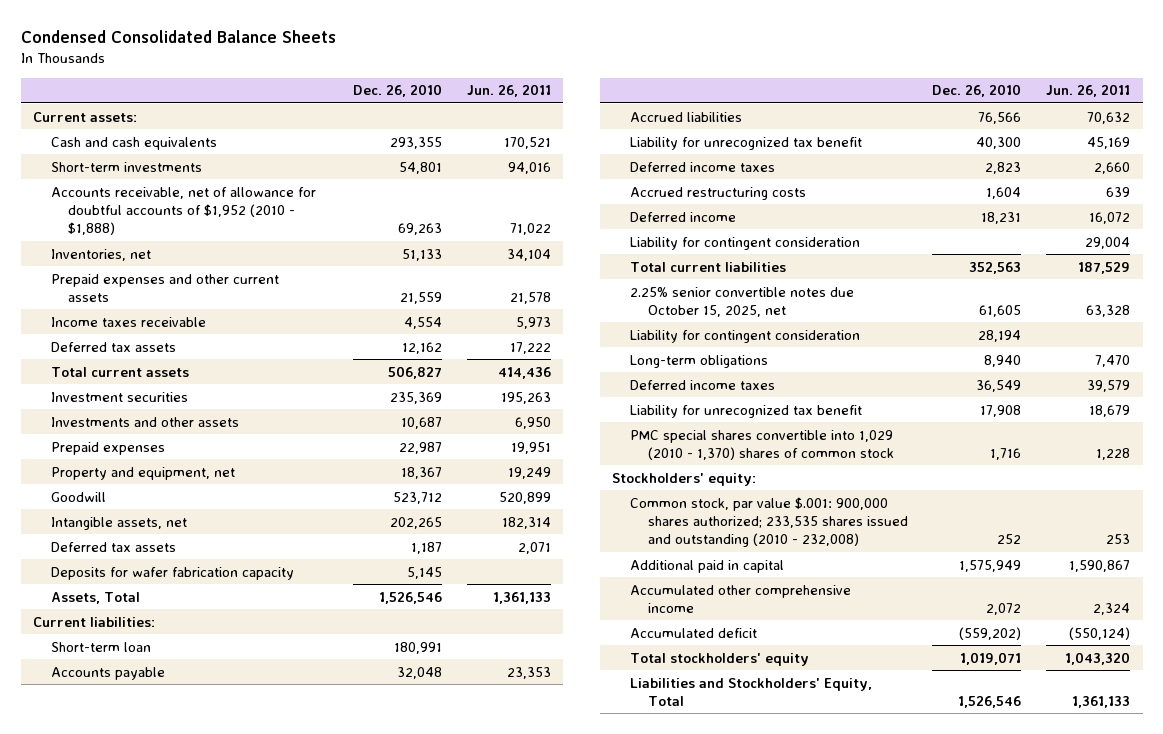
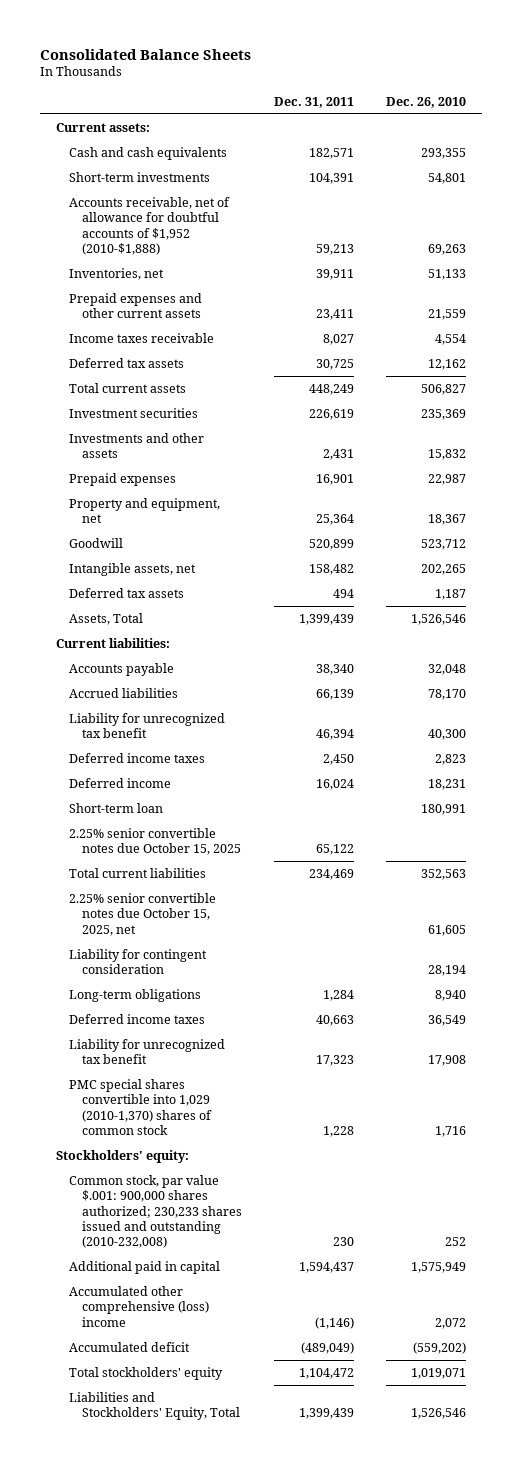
- Condensed Consolidated Balance Sheets
+ Consolidated Balance Sheets
- | Dec. 26, 2010 | Jun. 26, 2011
+ | Dec. 31, 2011 | Dec. 26, 2010
- Accounts receivable, net of allowance for doubtful accounts of $1,952 (2010 - $1,888) | 69,263 | 71,022
+ Accounts receivable, net of allowance for doubtful accounts of $1,952 (2010-$1,888) | 59,213 | 69,263
- Investments and other assets | 10,687 | 6,950
+ Investments and other assets | 2,431 | 15,832
- Deposits for wafer fabrication capacity | 5,145 |
- Accrued liabilities | 76,566 | 70,632
+ Accrued liabilities | 66,139 | 78,170
- Accrued restructuring costs | 1,604 | 639
- Liability for contingent consideration | | 29,004
moved down: Short-term loan | | 180,991
+ 2.25% senior convertible notes due October 15, 2025 | 65,122 |
- PMC special shares convertible into 1,029 (2010 - 1,370) shares of common stock | 1,716 | 1,228
+ PMC special shares convertible into 1,029 (2010-1,370) shares of common stock | 1,228 | 1,716
- Common stock, par value $.001: 900,000 shares authorized; 233,535 shares issued and outstanding (2010 - 232,008) | 252 | 253
+ Common stock, par value $.001: 900,000 shares authorized; 230,233 shares issued and outstanding (2010-232,008) | 230 | 252
- Accumulated other comprehensive income | 2,072 | 2,324
+ Accumulated other comprehensive (loss) income | (1,146) | 2,072

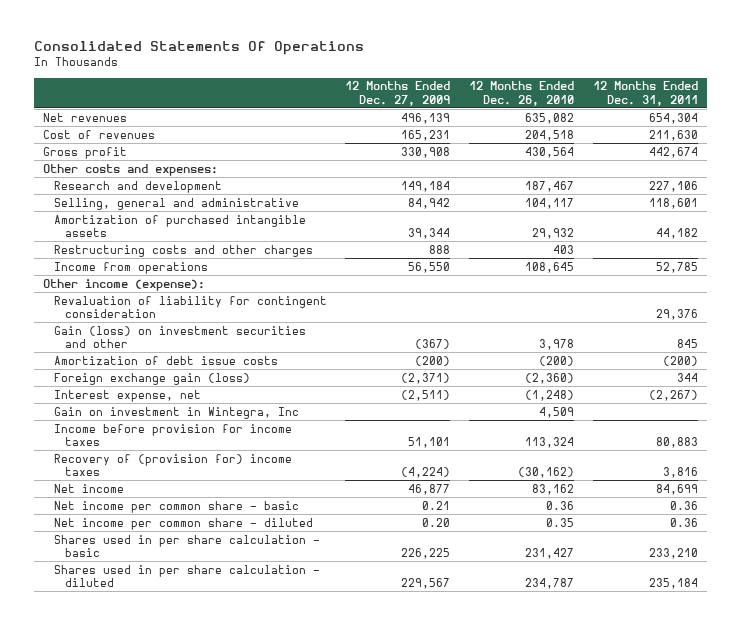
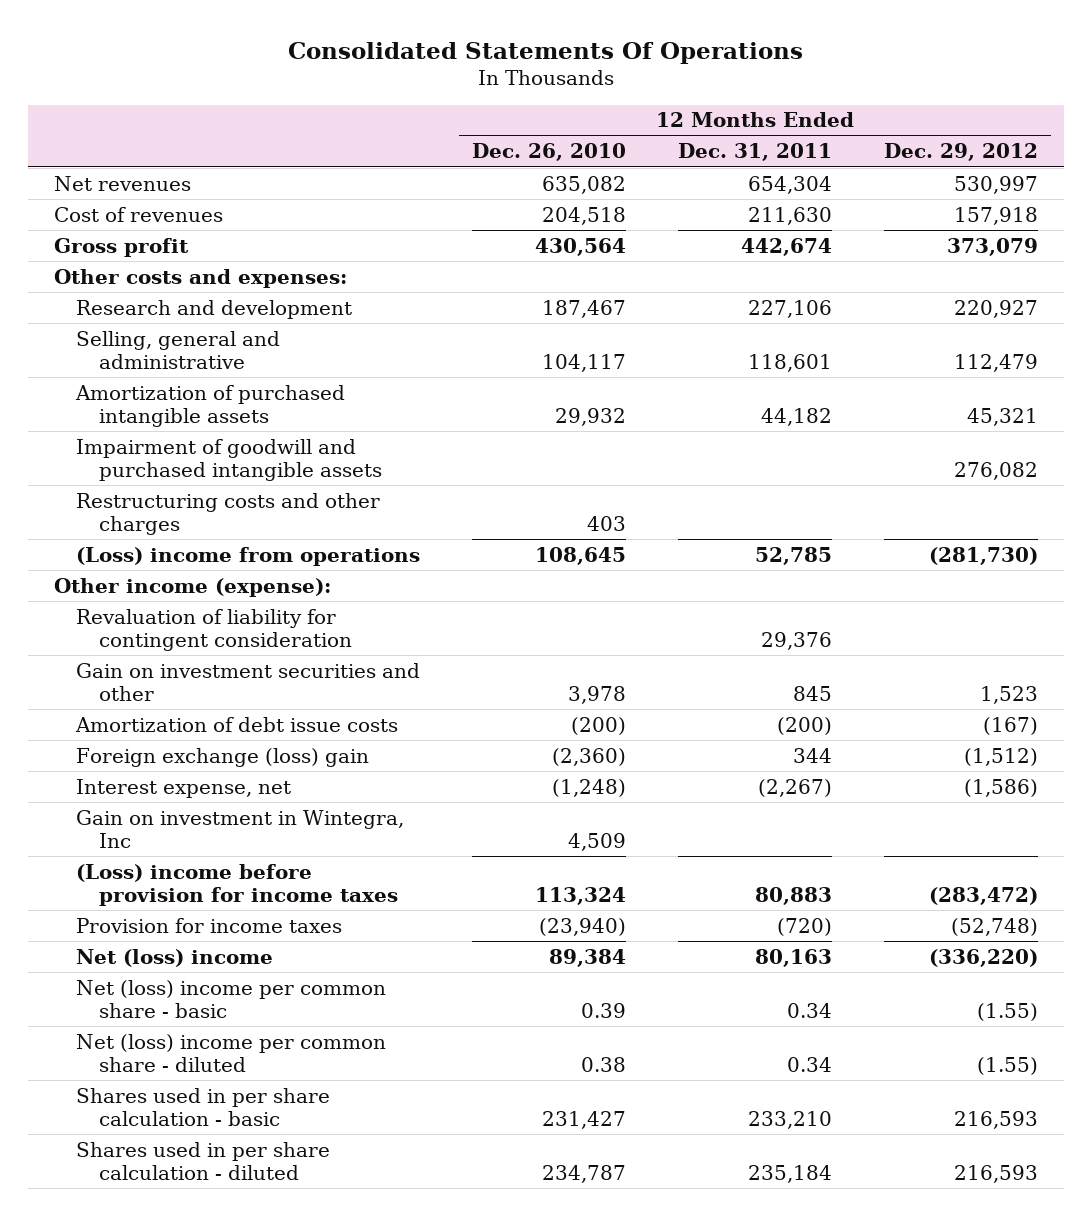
- | 12 Months Ended Dec. 27, 2009 | 12 Months Ended Dec. 26, 2010 | 12 Months Ended Dec. 31, 2011
+ | 12 Months Ended Dec. 26, 2010 | 12 Months Ended Dec. 31, 2011 | 12 Months Ended Dec. 29, 2012
+ Impairment of goodwill and purchased intangible assets | | | 276,082
- Income from operations | 56,550 | 108,645 | 52,785
+ (Loss) income from operations | 108,645 | 52,785 | (281,730)
- Gain (loss) on investment securities and other | (367) | 3,978 | 845
+ Gain on investment securities and other | 3,978 | 845 | 1,523
- Foreign exchange gain (loss) | (2,371) | (2,360) | 344
+ Foreign exchange (loss) gain | (2,360) | 344 | (1,512)
- Income before provision for income taxes | 51,101 | 113,324 | 80,883
- Recovery of (provision for) income taxes | (4,224) | (30,162) | 3,816
- Net income | 46,877 | 83,162 | 84,699
- Net income per common share - basic | 0.21 | 0.36 | 0.36
- Net income per common share - diluted | 0.20 | 0.35 | 0.36
+ (Loss) income before provision for income taxes | 113,324 | 80,883 | (283,472)
+ Provision for income taxes | (23,940) | (720) | (52,748)
+ Net (loss) income | 89,384 | 80,163 | (336,220)
+ Net (loss) income per common share - basic | 0.39 | 0.34 | (1.55)
+ Net (loss) income per common share - diluted | 0.38 | 0.34 | (1.55)

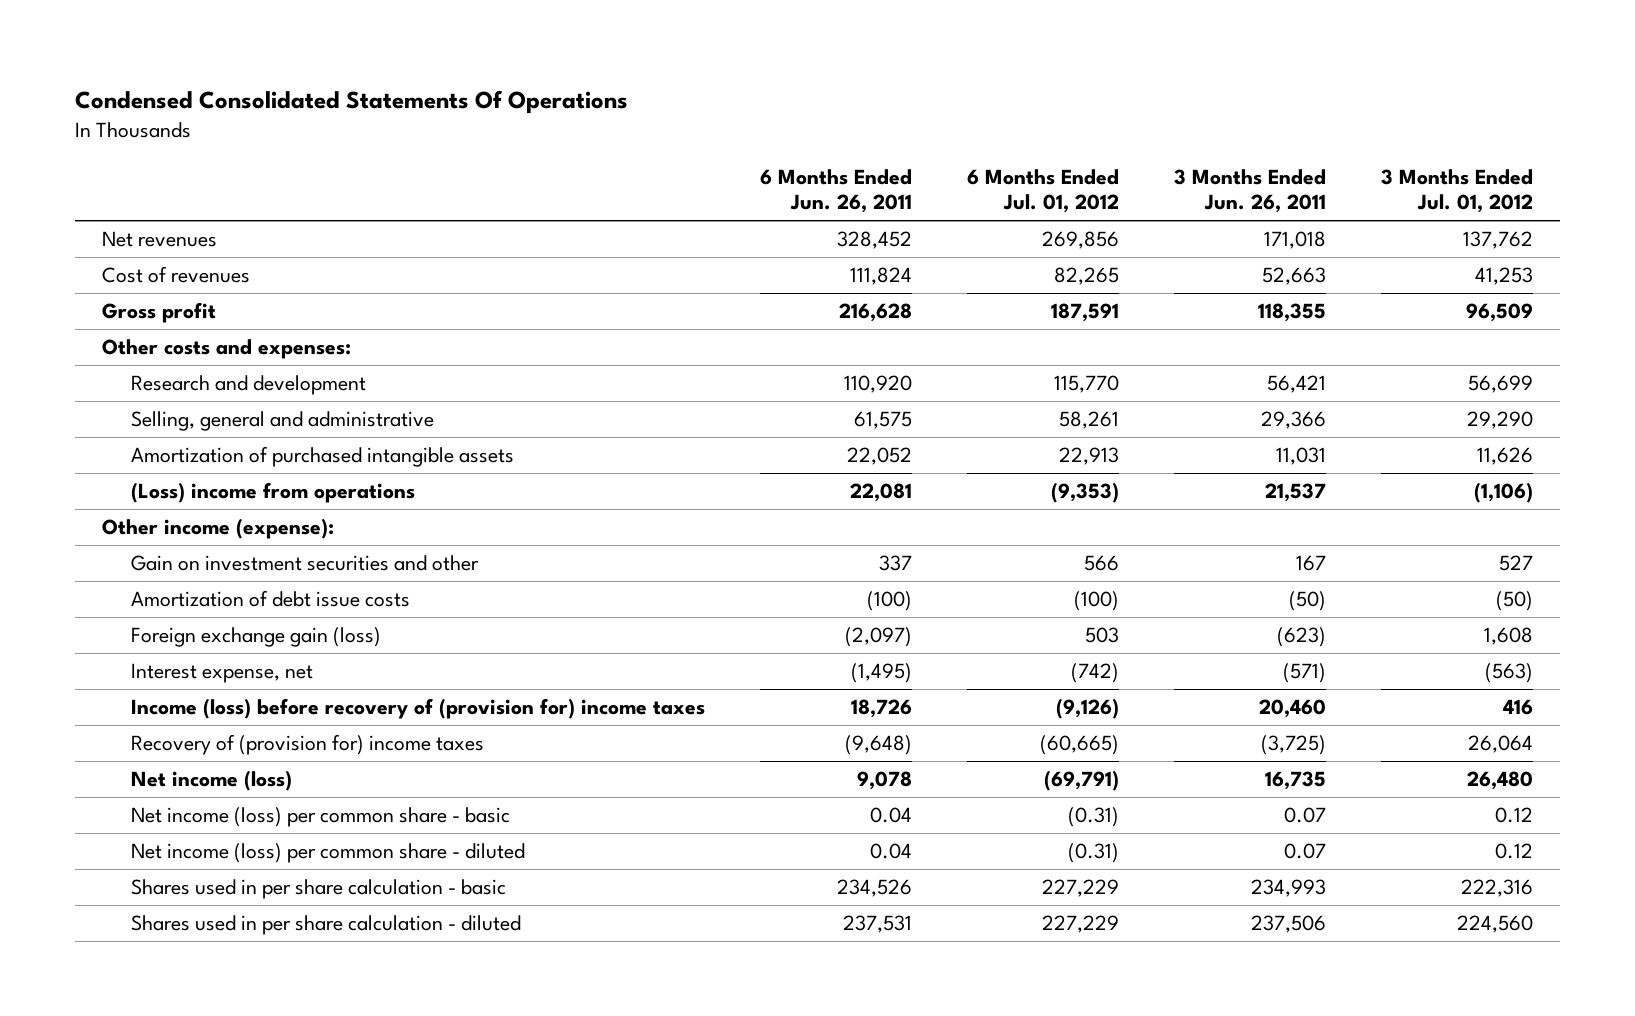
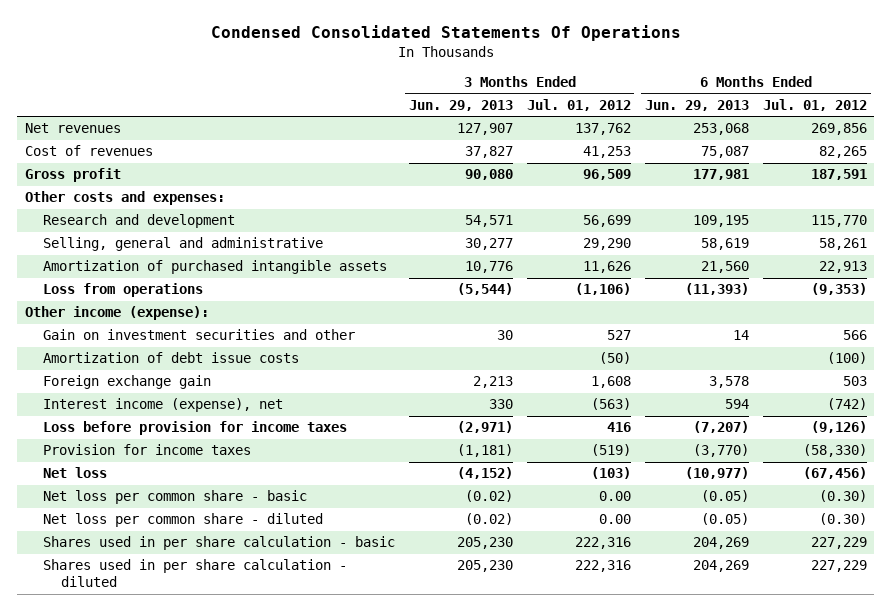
- | 6 Months Ended Jun. 26, 2011 | 6 Months Ended Jul. 01, 2012 | 3 Months Ended Jun. 26, 2011 | 3 Months Ended Jul. 01, 2012
+ | 3 Months Ended Jun. 29, 2013 | 3 Months Ended Jul. 01, 2012 | 6 Months Ended Jun. 29, 2013 | 6 Months Ended Jul. 01, 2012
- (Loss) income from operations | 22,081 | (9,353) | 21,537 | (1,106)
+ Loss from operations | (5,544) | (1,106) | (11,393) | (9,353)
- Foreign exchange gain (loss) | (2,097) | 503 | (623) | 1,608
- Interest expense, net | (1,495) | (742) | (571) | (563)
- Income (loss) before recovery of (provision for) income taxes | 18,726 | (9,126) | 20,460 | 416
- Recovery of (provision for) income taxes | (9,648) | (60,665) | (3,725) | 26,064
- Net income (loss) | 9,078 | (69,791) | 16,735 | 26,480
- Net income (loss) per common share - basic | 0.04 | (0.31) | 0.07 | 0.12
- Net income (loss) per common share - diluted | 0.04 | (0.31) | 0.07 | 0.12
+ Foreign exchange gain | 2,213 | 1,608 | 3,578 | 503
+ Interest income (expense), net | 330 | (563) | 594 | (742)
+ Loss before provision for income taxes | (2,971) | 416 | (7,207) | (9,126)
+ Provision for income taxes | (1,181) | (519) | (3,770) | (58,330)
+ Net loss | (4,152) | (103) | (10,977) | (67,456)
+ Net loss per common share - basic | (0.02) | 0.00 | (0.05) | (0.30)
+ Net loss per common share - diluted | (0.02) | 0.00 | (0.05) | (0.30)
- Shares used in per share calculation - diluted | 237,531 | 227,229 | 237,506 | 224,560
+ Shares used in per share calculation - diluted | 205,230 | 222,316 | 204,269 | 227,229

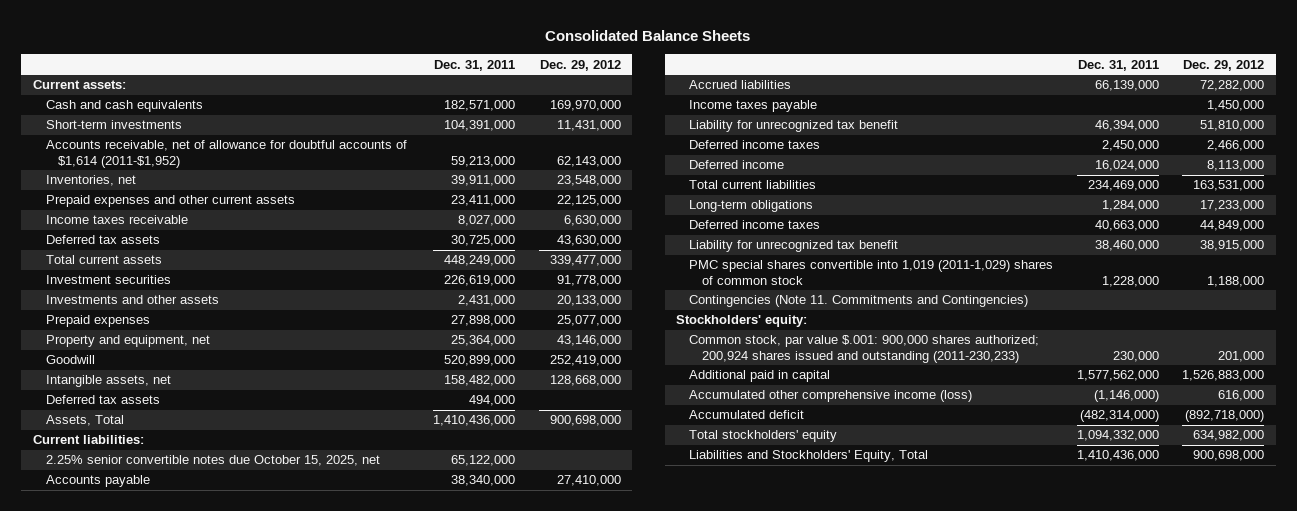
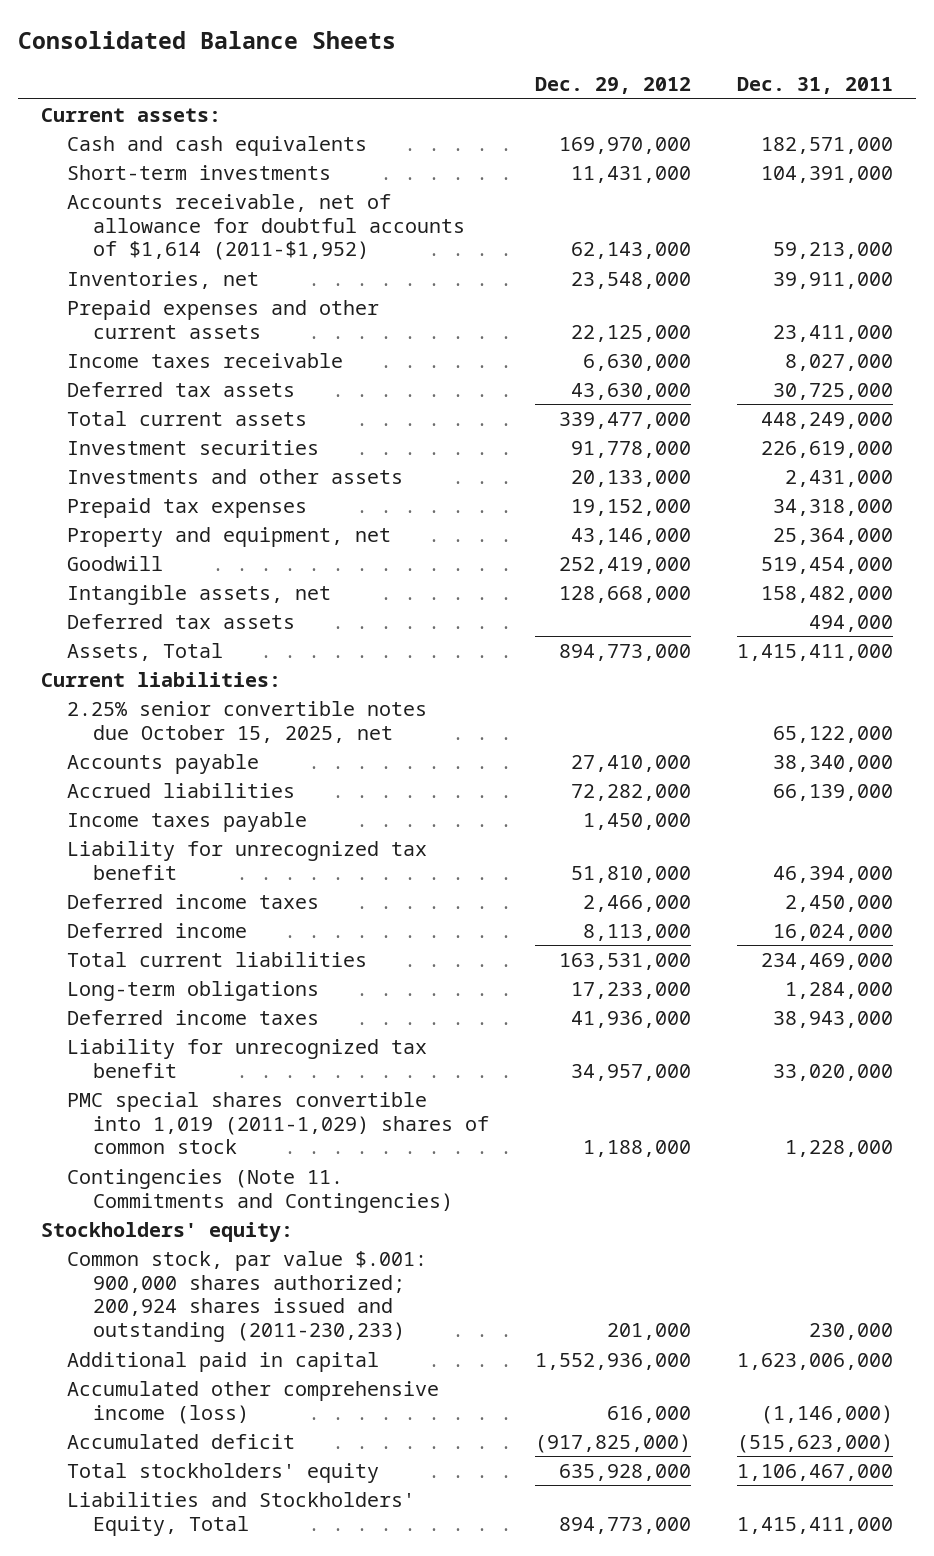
- | Dec. 31, 2011 | Dec. 29, 2012
+ | Dec. 29, 2012 | Dec. 31, 2011
- Prepaid expenses | 27,898,000 | 25,077,000
+ Prepaid tax expenses | 19,152,000 | 34,318,000
- Goodwill | 520,899,000 | 252,419,000
+ Goodwill | 252,419,000 | 519,454,000
- Assets, Total | 1,410,436,000 | 900,698,000
+ Assets, Total | 894,773,000 | 1,415,411,000
- Deferred income taxes | 40,663,000 | 44,849,000
- Liability for unrecognized tax benefit | 38,460,000 | 38,915,000
+ Deferred income taxes | 41,936,000 | 38,943,000
+ Liability for unrecognized tax benefit | 34,957,000 | 33,020,000
- Additional paid in capital | 1,577,562,000 | 1,526,883,000
+ Additional paid in capital | 1,552,936,000 | 1,623,006,000
- Accumulated deficit | (482,314,000) | (892,718,000)
- Total stockholders' equity | 1,094,332,000 | 634,982,000
- Liabilities and Stockholders' Equity, Total | 1,410,436,000 | 900,698,000
+ Accumulated deficit | (917,825,000) | (515,623,000)
+ Total stockholders' equity | 635,928,000 | 1,106,467,000
+ Liabilities and Stockholders' Equity, Total | 894,773,000 | 1,415,411,000

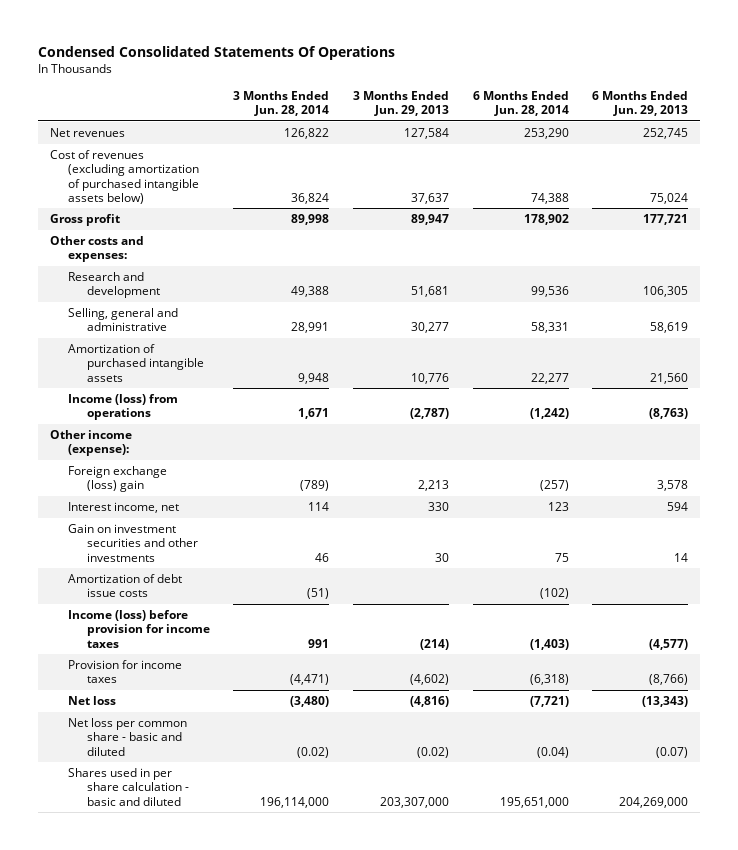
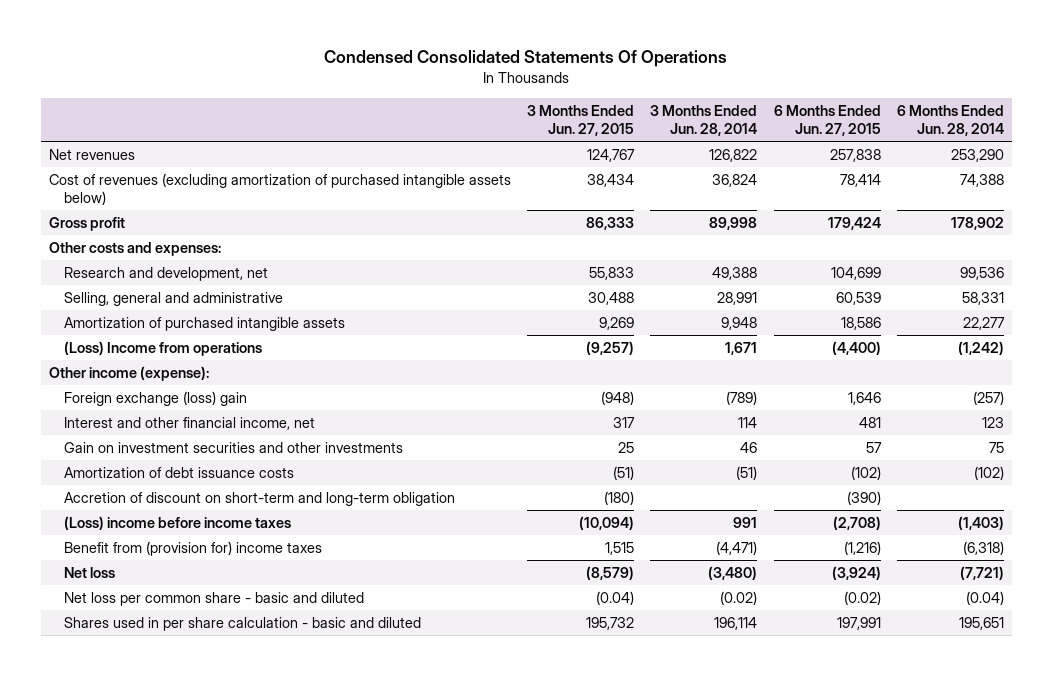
- | 3 Months Ended Jun. 28, 2014 | 3 Months Ended Jun. 29, 2013 | 6 Months Ended Jun. 28, 2014 | 6 Months Ended Jun. 29, 2013
+ | 3 Months Ended Jun. 27, 2015 | 3 Months Ended Jun. 28, 2014 | 6 Months Ended Jun. 27, 2015 | 6 Months Ended Jun. 28, 2014
- Research and development | 49,388 | 51,681 | 99,536 | 106,305
+ Research and development, net | 55,833 | 49,388 | 104,699 | 99,536
- Income (loss) from operations | 1,671 | (2,787) | (1,242) | (8,763)
+ (Loss) Income from operations | (9,257) | 1,671 | (4,400) | (1,242)
- Interest income, net | 114 | 330 | 123 | 594
+ Interest and other financial income, net | 317 | 114 | 481 | 123
- Amortization of debt issue costs | (51) | | (102) |
- Income (loss) before provision for income taxes | 991 | (214) | (1,403) | (4,577)
- Provision for income taxes | (4,471) | (4,602) | (6,318) | (8,766)
+ Amortization of debt issuance costs | (51) | (51) | (102) | (102)
+ Accretion of discount on short-term and long-term obligation | (180) | | (390) |
+ (Loss) income before income taxes | (10,094) | 991 | (2,708) | (1,403)
+ Benefit from (provision for) income taxes | 1,515 | (4,471) | (1,216) | (6,318)
- Shares used in per share calculation - basic and diluted | 196,114,000 | 203,307,000 | 195,651,000 | 204,269,000
+ Shares used in per share calculation - basic and diluted | 195,732 | 196,114 | 197,991 | 195,651

